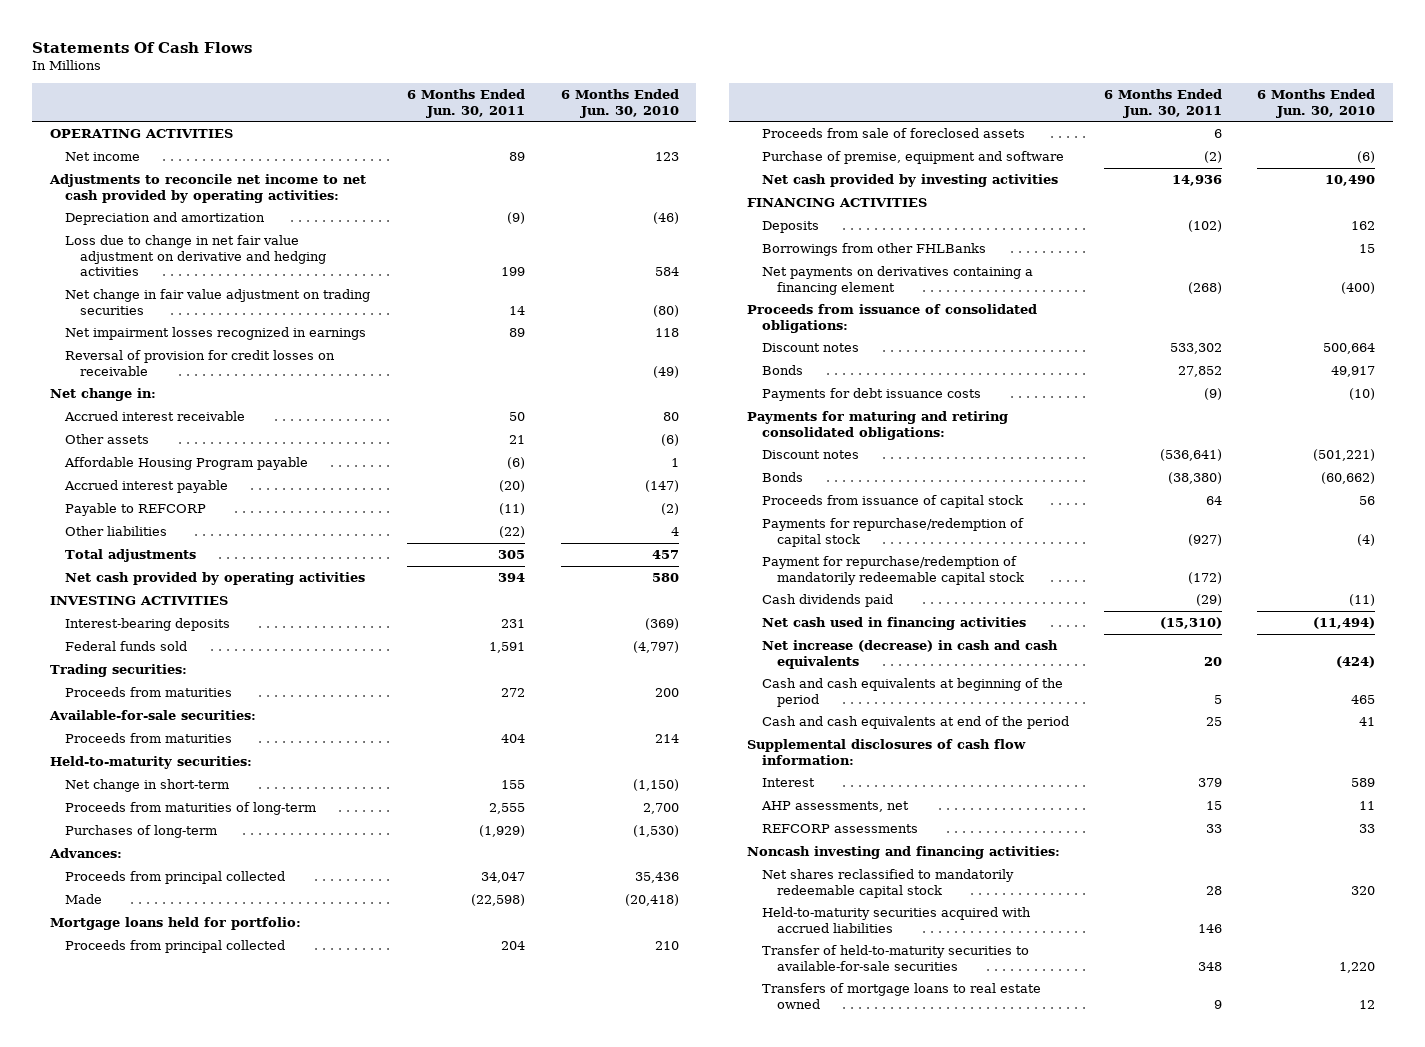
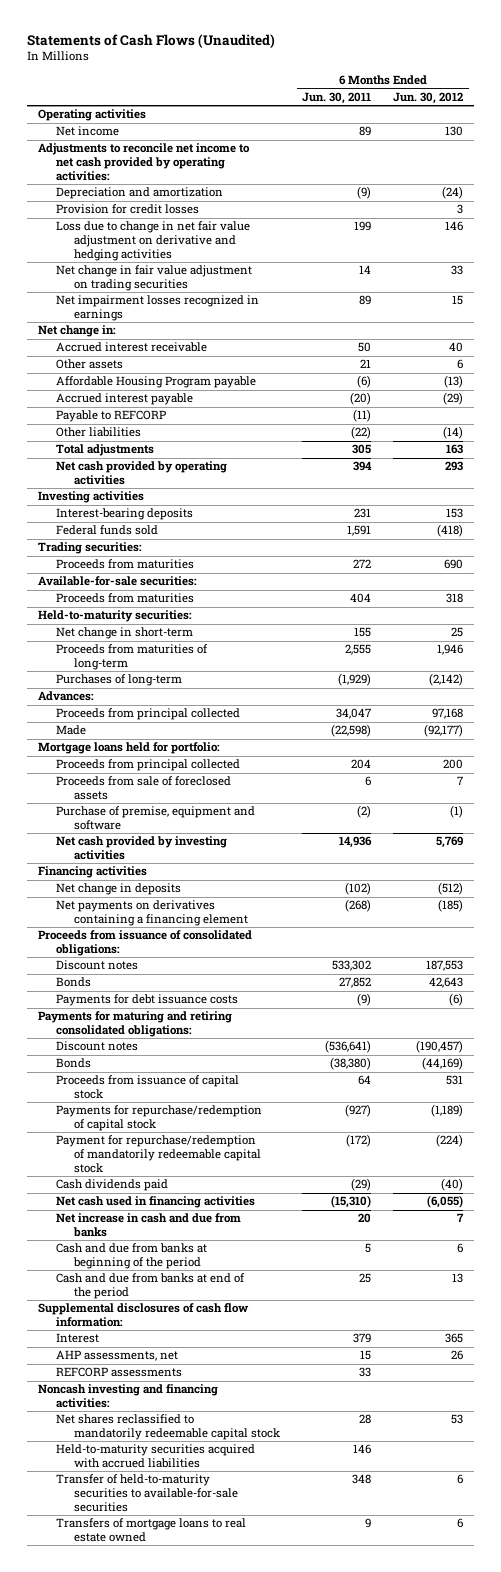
- Statements Of Cash Flows
+ Statements of Cash Flows (Unaudited)
- | 6 Months Ended Jun. 30, 2011 | 6 Months Ended Jun. 30, 2010
+ | 6 Months Ended Jun. 30, 2011 | 6 Months Ended Jun. 30, 2012
- OPERATING ACTIVITIES
+ Operating activities
+ Provision for credit losses | | 3
- Reversal of provision for credit losses on receivable | | (49)
- INVESTING ACTIVITIES
+ Investing activities
- FINANCING ACTIVITIES
- Deposits | (102) | 162
- Borrowings from other FHLBanks | | 15
+ Financing activities
+ Net change in deposits | (102) | (512)
- Net increase (decrease) in cash and cash equivalents | 20 | (424)
- Cash and cash equivalents at beginning of the period | 5 | 465
- Cash and cash equivalents at end of the period | 25 | 41
+ Net increase in cash and due from banks | 20 | 7
+ Cash and due from banks at beginning of the period | 5 | 6
+ Cash and due from banks at end of the period | 25 | 13

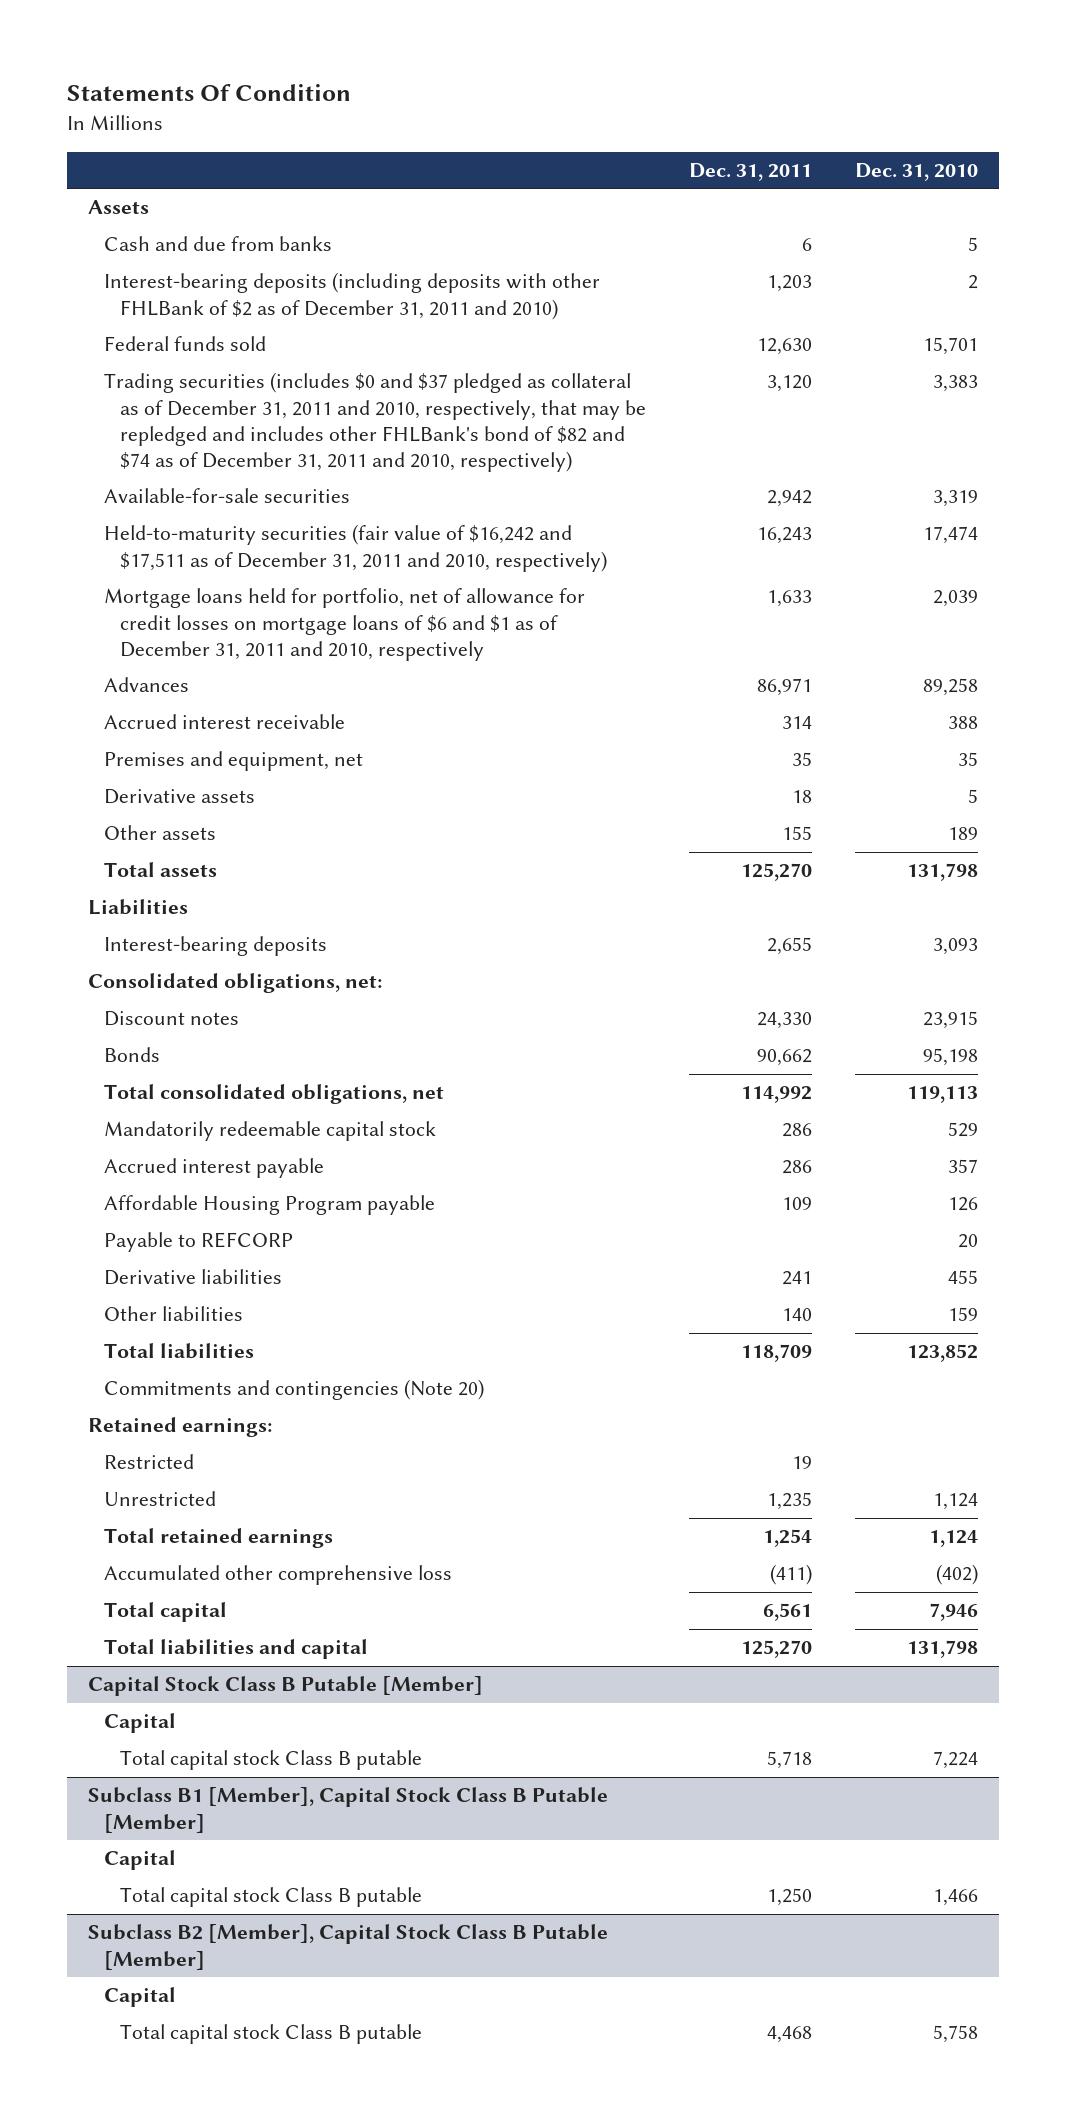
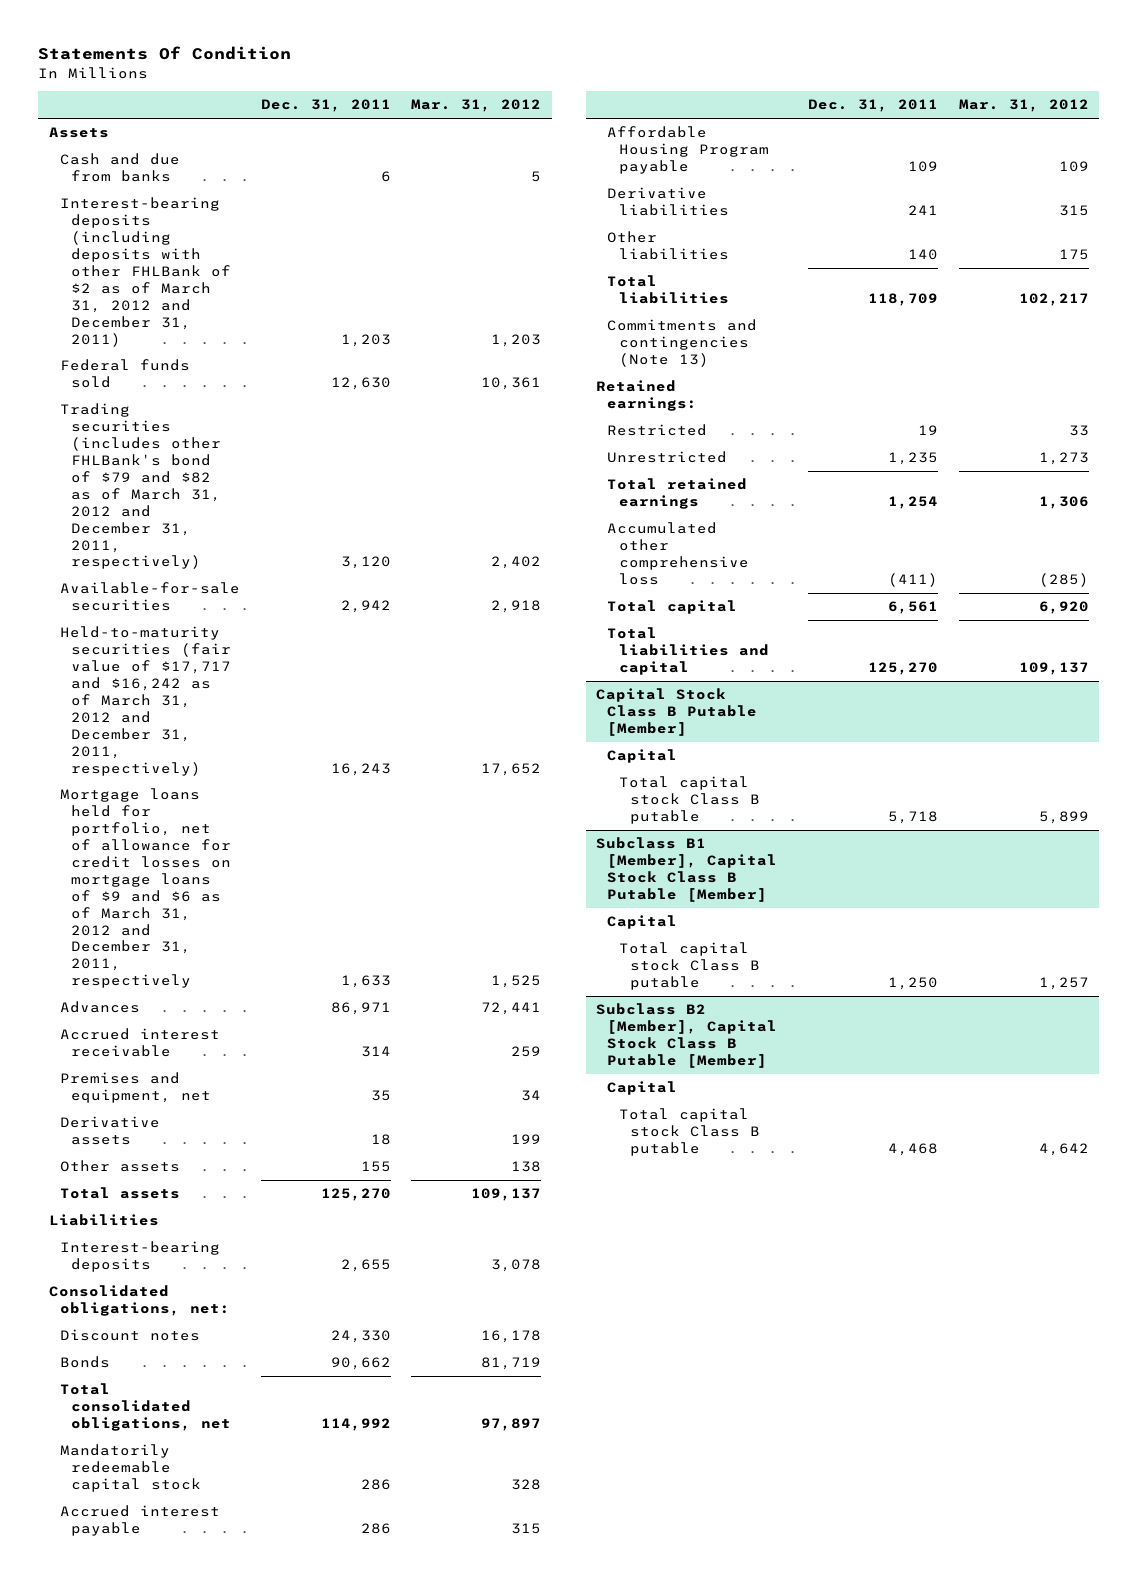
- | Dec. 31, 2011 | Dec. 31, 2010
+ | Dec. 31, 2011 | Mar. 31, 2012
- Interest-bearing deposits (including deposits with other FHLBank of $2 as of December 31, 2011 and 2010) | 1,203 | 2
+ Interest-bearing deposits (including deposits with other FHLBank of $2 as of March 31, 2012 and December 31, 2011) | 1,203 | 1,203
- Trading securities (includes $0 and $37 pledged as collateral as of December 31, 2011 and 2010, respectively, that may be repledged and includes other FHLBank's bond of $82 and $74 as of December 31, 2011 and 2010, respectively) | 3,120 | 3,383
+ Trading securities (includes other FHLBank's bond of $79 and $82 as of March 31, 2012 and December 31, 2011, respectively) | 3,120 | 2,402
- Held-to-maturity securities (fair value of $16,242 and $17,511 as of December 31, 2011 and 2010, respectively) | 16,243 | 17,474
- Mortgage loans held for portfolio, net of allowance for credit losses on mortgage loans of $6 and $1 as of December 31, 2011 and 2010, respectively | 1,633 | 2,039
+ Held-to-maturity securities (fair value of $17,717 and $16,242 as of March 31, 2012 and December 31, 2011, respectively) | 16,243 | 17,652
+ Mortgage loans held for portfolio, net of allowance for credit losses on mortgage loans of $9 and $6 as of March 31, 2012 and December 31, 2011, respectively | 1,633 | 1,525
- Payable to REFCORP | | 20
- Commitments and contingencies (Note 20)
+ Commitments and contingencies (Note 13)

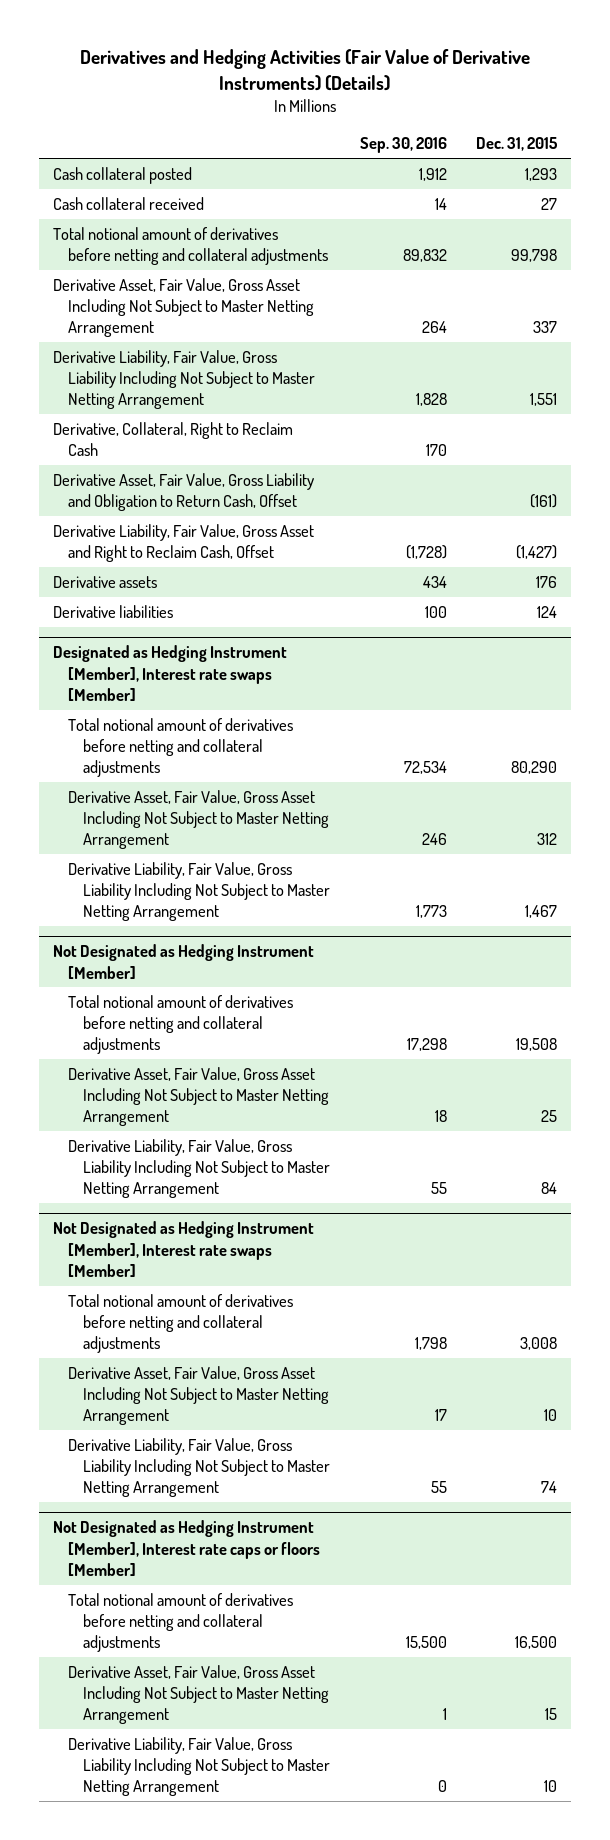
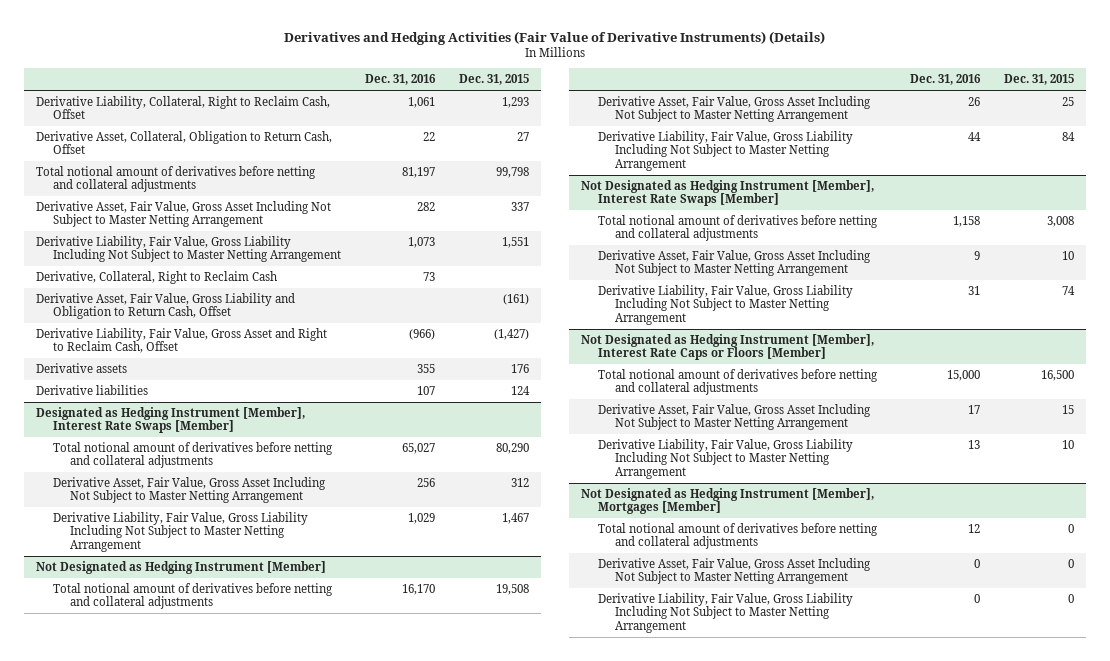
- | Sep. 30, 2016 | Dec. 31, 2015
+ | Dec. 31, 2016 | Dec. 31, 2015
- Cash collateral posted | 1,912 | 1,293
- Cash collateral received | 14 | 27
+ Derivative Liability, Collateral, Right to Reclaim Cash, Offset | 1,061 | 1,293
+ Derivative Asset, Collateral, Obligation to Return Cash, Offset | 22 | 27
- Designated as Hedging Instrument [Member], Interest rate swaps [Member]
+ Designated as Hedging Instrument [Member], Interest Rate Swaps [Member]
- Not Designated as Hedging Instrument [Member], Interest rate swaps [Member]
+ Not Designated as Hedging Instrument [Member], Interest Rate Swaps [Member]
- Not Designated as Hedging Instrument [Member], Interest rate caps or floors [Member]
+ Not Designated as Hedging Instrument [Member], Interest Rate Caps or Floors [Member]
+ Not Designated as Hedging Instrument [Member], Mortgages [Member]
+ Total notional amount of derivatives before netting and collateral adjustments | 12 | 0
+ Derivative Asset, Fair Value, Gross Asset Including Not Subject to Master Netting Arrangement | 0 | 0
+ Derivative Liability, Fair Value, Gross Liability Including Not Subject to Master Netting Arrangement | 0 | 0

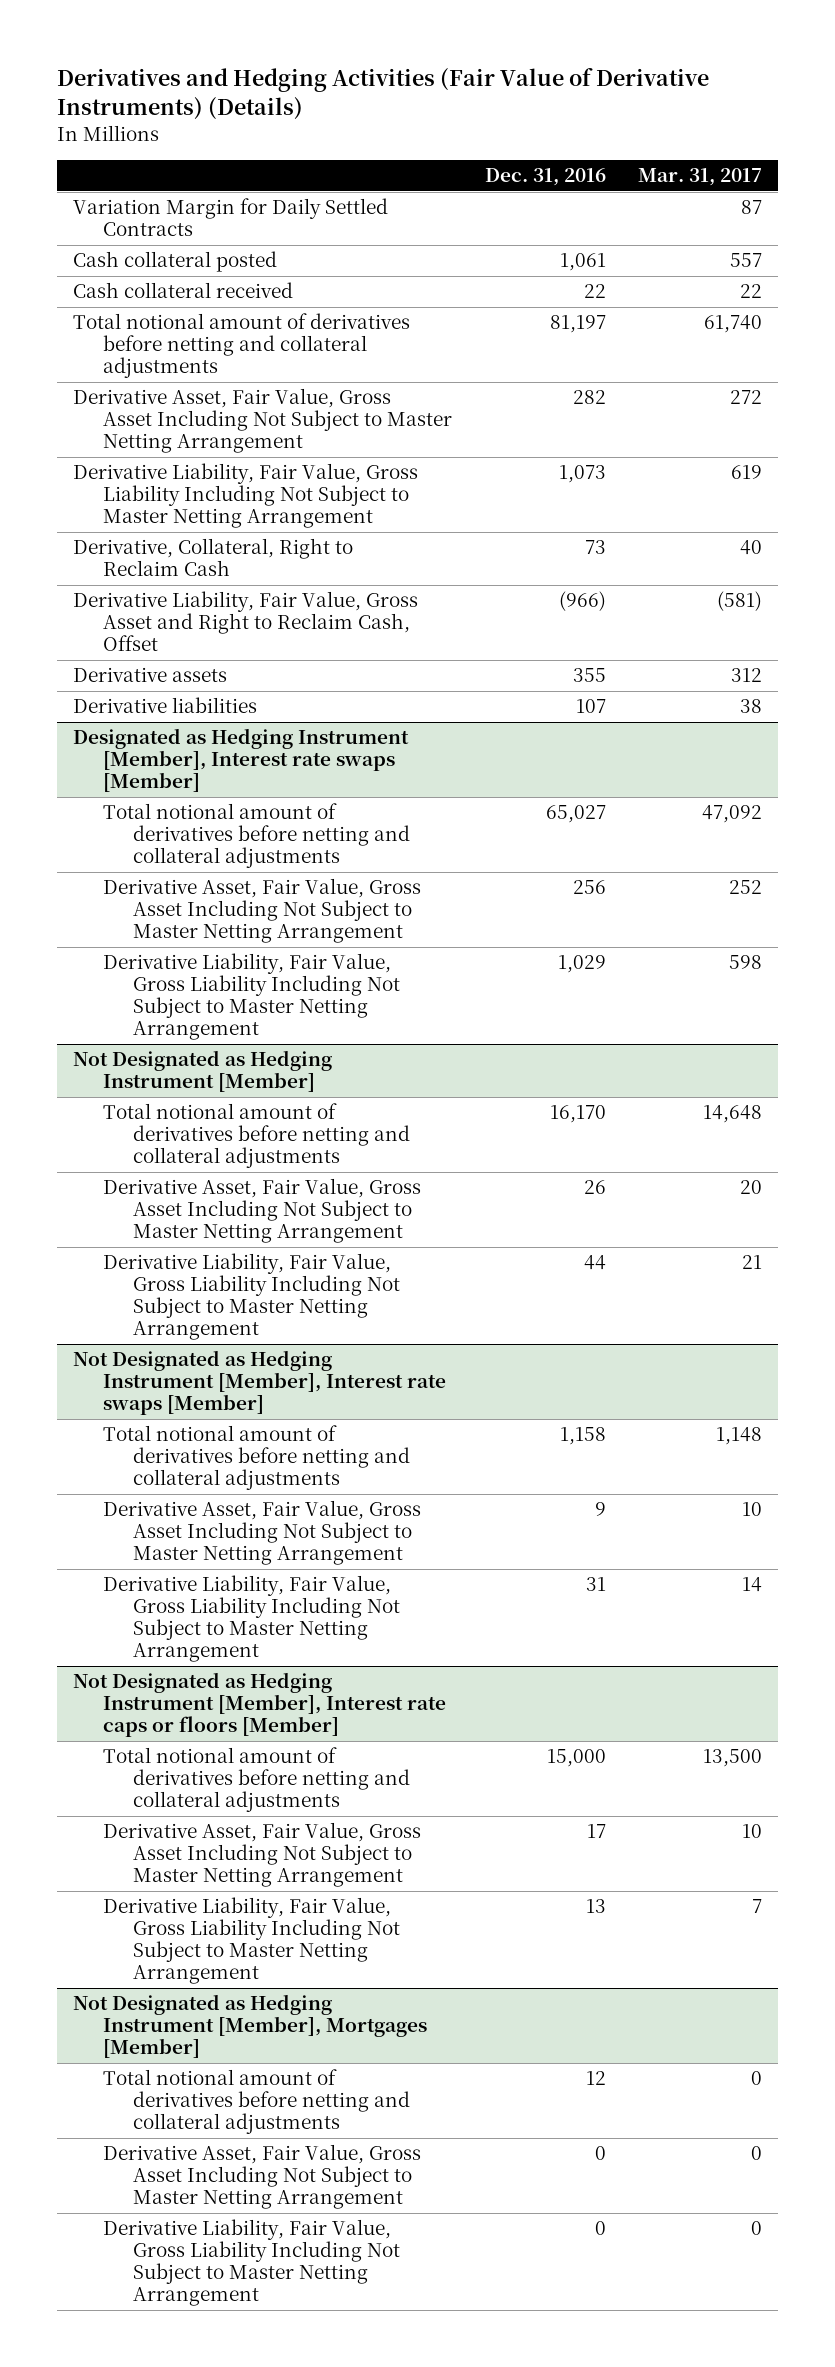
- | Dec. 31, 2016 | Dec. 31, 2015
+ | Dec. 31, 2016 | Mar. 31, 2017
- Derivative Liability, Collateral, Right to Reclaim Cash, Offset | 1,061 | 1,293
- Derivative Asset, Collateral, Obligation to Return Cash, Offset | 22 | 27
+ Variation Margin for Daily Settled Contracts | | 87
+ Cash collateral posted | 1,061 | 557
+ Cash collateral received | 22 | 22
- Derivative Asset, Fair Value, Gross Liability and Obligation to Return Cash, Offset | | (161)
- Designated as Hedging Instrument [Member], Interest Rate Swaps [Member]
+ Designated as Hedging Instrument [Member], Interest rate swaps [Member]
- Not Designated as Hedging Instrument [Member], Interest Rate Swaps [Member]
+ Not Designated as Hedging Instrument [Member], Interest rate swaps [Member]
- Not Designated as Hedging Instrument [Member], Interest Rate Caps or Floors [Member]
+ Not Designated as Hedging Instrument [Member], Interest rate caps or floors [Member]

